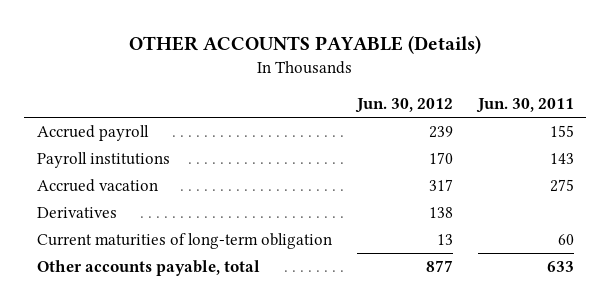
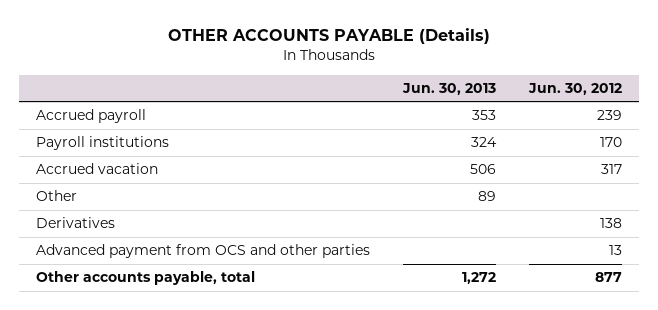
- | Jun. 30, 2012 | Jun. 30, 2011
+ | Jun. 30, 2013 | Jun. 30, 2012
+ Other | 89 |
- Current maturities of long-term obligation | 13 | 60
+ Advanced payment from OCS and other parties | | 13

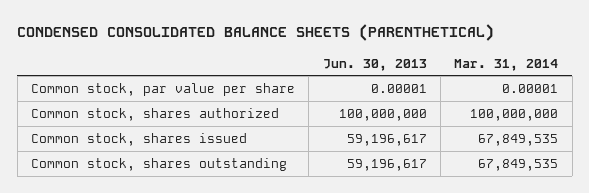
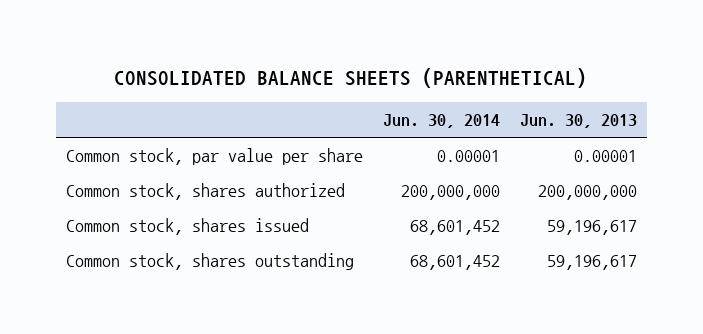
- CONDENSED CONSOLIDATED BALANCE SHEETS (PARENTHETICAL)
+ CONSOLIDATED BALANCE SHEETS (PARENTHETICAL)
- | Jun. 30, 2013 | Mar. 31, 2014
+ | Jun. 30, 2014 | Jun. 30, 2013
- Common stock, shares authorized | 100,000,000 | 100,000,000
+ Common stock, shares authorized | 200,000,000 | 200,000,000

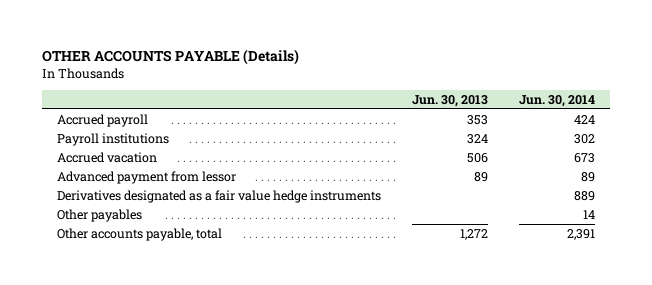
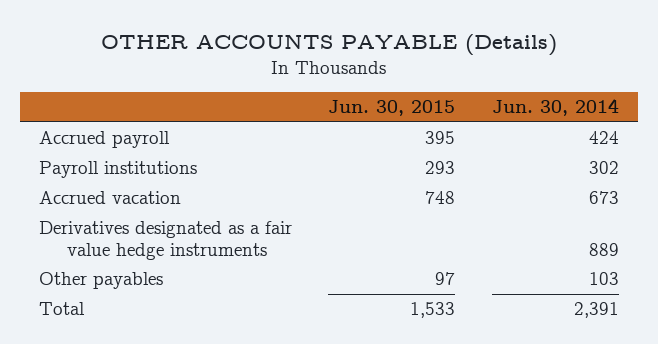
- | Jun. 30, 2013 | Jun. 30, 2014
+ | Jun. 30, 2015 | Jun. 30, 2014
- Advanced payment from lessor | 89 | 89
- Other payables | | 14
- Other accounts payable, total | 1,272 | 2,391
+ Other payables | 97 | 103
+ Total | 1,533 | 2,391

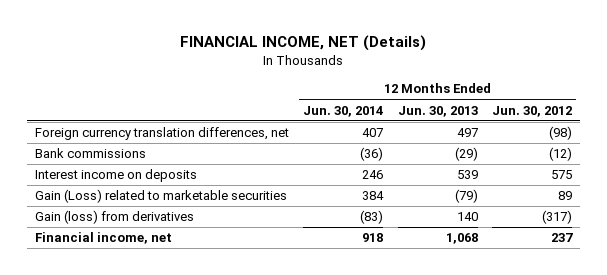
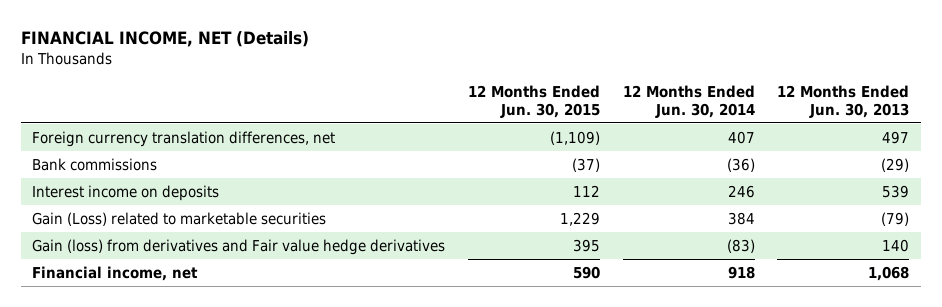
- | 12 Months Ended Jun. 30, 2014 | 12 Months Ended Jun. 30, 2013 | 12 Months Ended Jun. 30, 2012
+ | 12 Months Ended Jun. 30, 2015 | 12 Months Ended Jun. 30, 2014 | 12 Months Ended Jun. 30, 2013
- Gain (loss) from derivatives | (83) | 140 | (317)
+ Gain (loss) from derivatives and Fair value hedge derivatives | 395 | (83) | 140

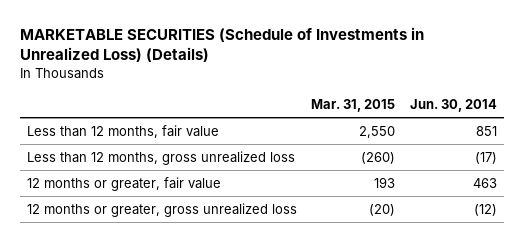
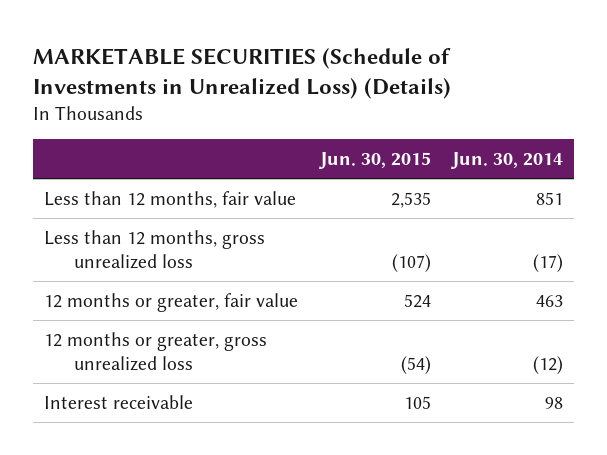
- | Mar. 31, 2015 | Jun. 30, 2014
+ | Jun. 30, 2015 | Jun. 30, 2014
+ Interest receivable | 105 | 98

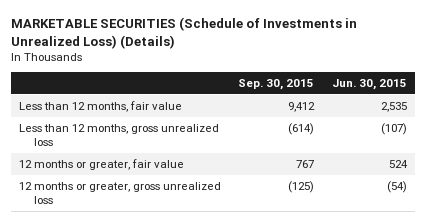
- | Jun. 30, 2015 | Jun. 30, 2014
+ | Sep. 30, 2015 | Jun. 30, 2015
- Interest receivable | 105 | 98

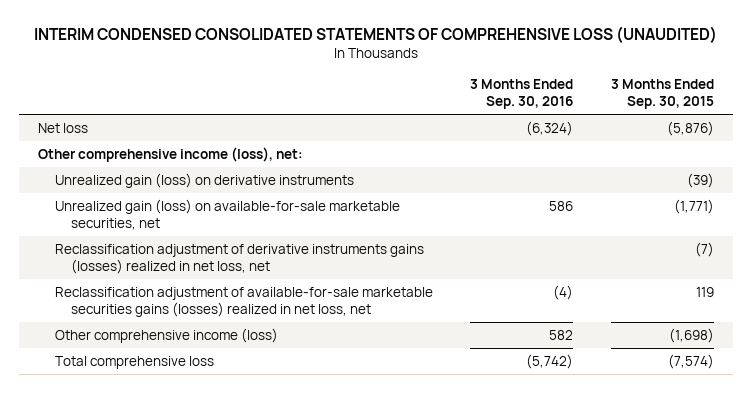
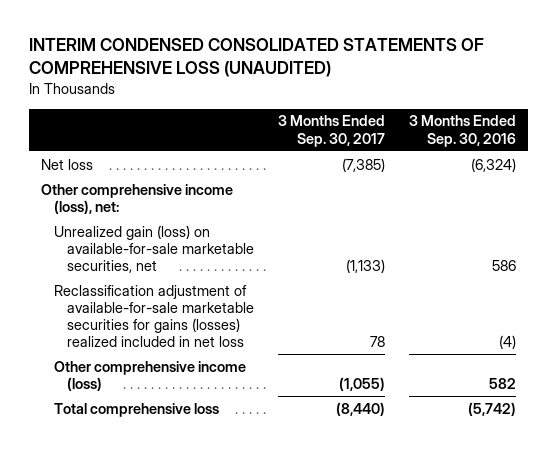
- | 3 Months Ended Sep. 30, 2016 | 3 Months Ended Sep. 30, 2015
+ | 3 Months Ended Sep. 30, 2017 | 3 Months Ended Sep. 30, 2016
- Unrealized gain (loss) on derivative instruments | | (39)
- Reclassification adjustment of derivative instruments gains (losses) realized in net loss, net | | (7)
- Reclassification adjustment of available-for-sale marketable securities gains (losses) realized in net loss, net | (4) | 119
+ Reclassification adjustment of available-for-sale marketable securities for gains (losses) realized included in net loss | 78 | (4)

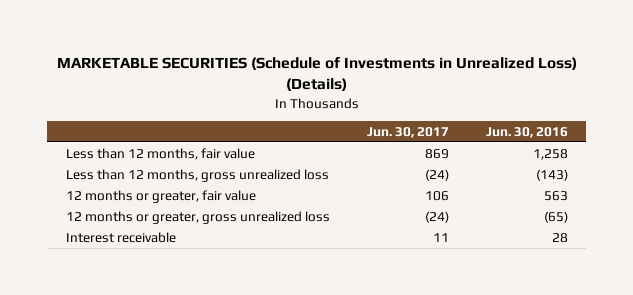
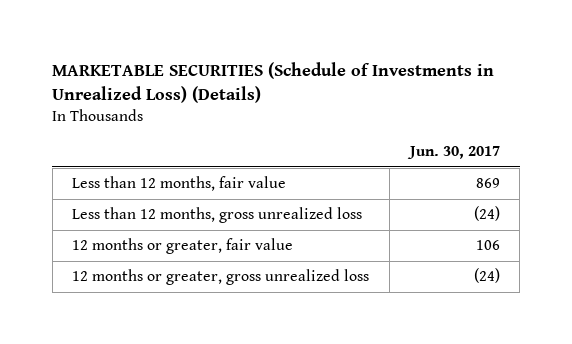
- | Jun. 30, 2017 | Jun. 30, 2016
+ | Jun. 30, 2017
- Interest receivable | 11 | 28

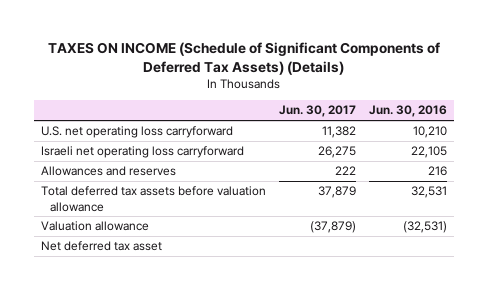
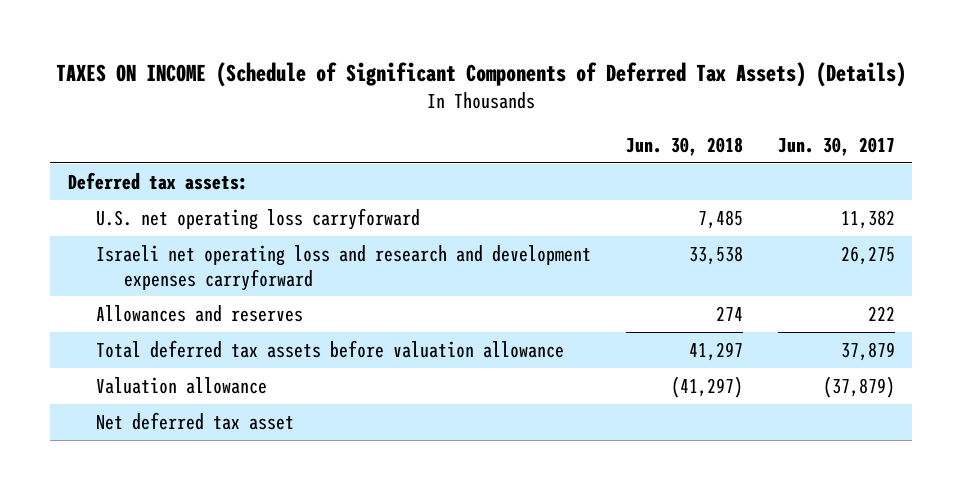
- | Jun. 30, 2017 | Jun. 30, 2016
+ | Jun. 30, 2018 | Jun. 30, 2017
+ Deferred tax assets:
- Israeli net operating loss carryforward | 26,275 | 22,105
+ Israeli net operating loss and research and development expenses carryforward | 33,538 | 26,275

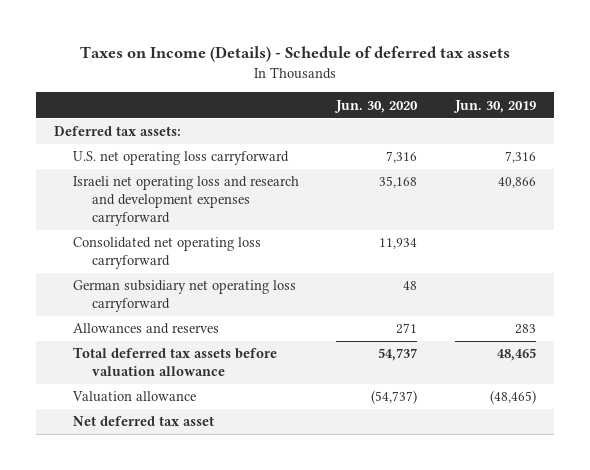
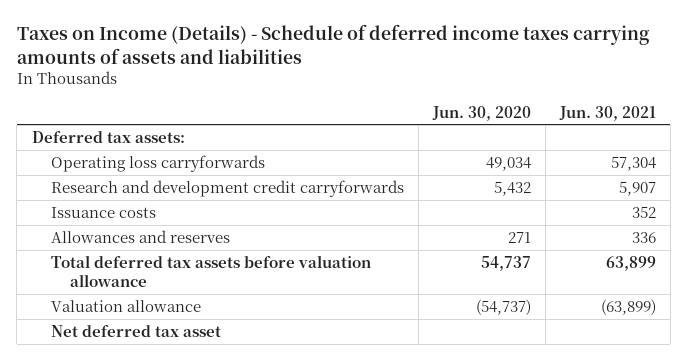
- Taxes on Income (Details) - Schedule of deferred tax assets
+ Taxes on Income (Details) - Schedule of deferred income taxes carrying amounts of assets and liabilities
- | Jun. 30, 2020 | Jun. 30, 2019
+ | Jun. 30, 2020 | Jun. 30, 2021
- U.S. net operating loss carryforward | 7,316 | 7,316
- Israeli net operating loss and research and development expenses carryforward | 35,168 | 40,866
- Consolidated net operating loss carryforward | 11,934 |
- German subsidiary net operating loss carryforward | 48 |
+ Operating loss carryforwards | 49,034 | 57,304
+ Research and development credit carryforwards | 5,432 | 5,907
+ Issuance costs | | 352

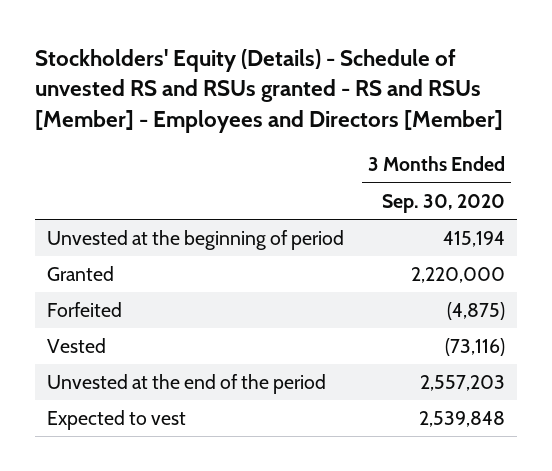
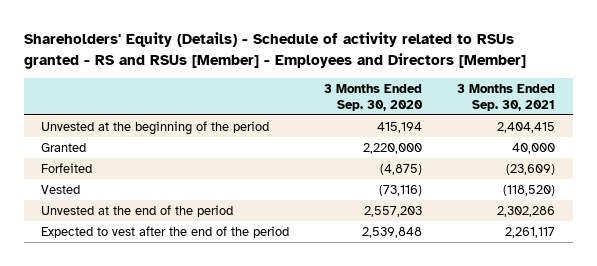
- Stockholders' Equity (Details) - Schedule of unvested RS and RSUs granted - RS and RSUs [Member] - Employees and Directors [Member]
+ Shareholders' Equity (Details) - Schedule of activity related to RSUs granted - RS and RSUs [Member] - Employees and Directors [Member]
- | 3 Months Ended Sep. 30, 2020
+ | 3 Months Ended Sep. 30, 2020 | 3 Months Ended Sep. 30, 2021
- Unvested at the beginning of period | 415,194
+ Unvested at the beginning of the period | 415,194 | 2,404,415
- Expected to vest | 2,539,848
+ Expected to vest after the end of the period | 2,539,848 | 2,261,117

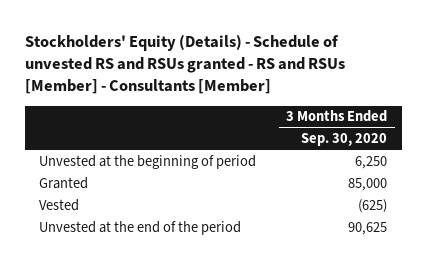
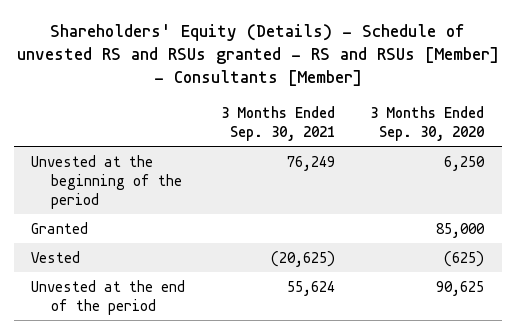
- Stockholders' Equity (Details) - Schedule of unvested RS and RSUs granted - RS and RSUs [Member] - Consultants [Member]
+ Shareholders' Equity (Details) - Schedule of unvested RS and RSUs granted - RS and RSUs [Member] - Consultants [Member]
- | 3 Months Ended Sep. 30, 2020
+ | 3 Months Ended Sep. 30, 2021 | 3 Months Ended Sep. 30, 2020
- Unvested at the beginning of period | 6,250
+ Unvested at the beginning of the period | 76,249 | 6,250

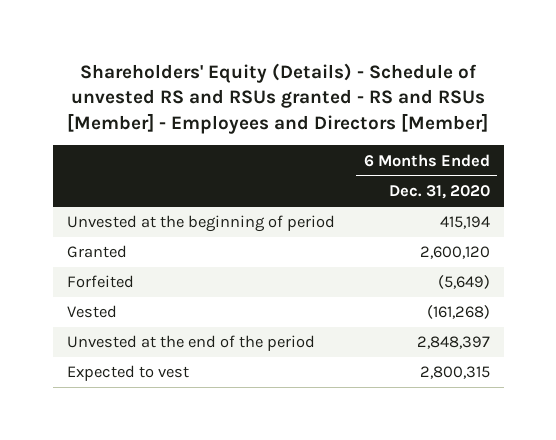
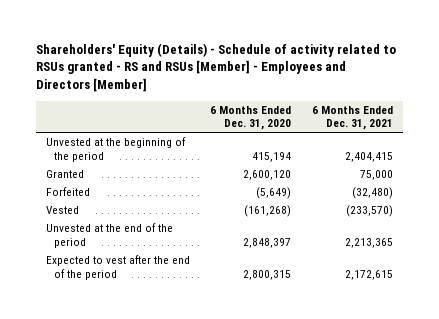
- Shareholders' Equity (Details) - Schedule of unvested RS and RSUs granted - RS and RSUs [Member] - Employees and Directors [Member]
+ Shareholders' Equity (Details) - Schedule of activity related to RSUs granted - RS and RSUs [Member] - Employees and Directors [Member]
- | 6 Months Ended Dec. 31, 2020
+ | 6 Months Ended Dec. 31, 2020 | 6 Months Ended Dec. 31, 2021
- Unvested at the beginning of period | 415,194
+ Unvested at the beginning of the period | 415,194 | 2,404,415
- Expected to vest | 2,800,315
+ Expected to vest after the end of the period | 2,800,315 | 2,172,615

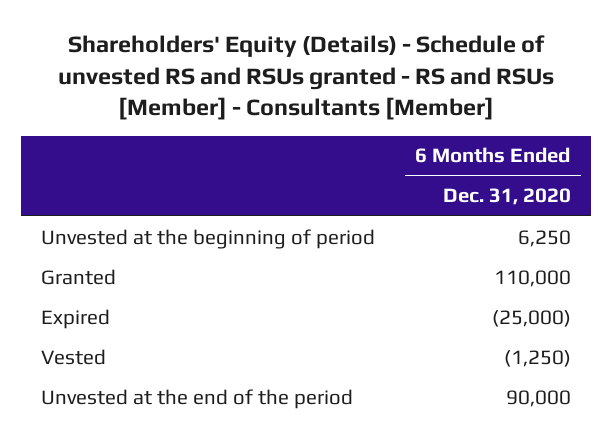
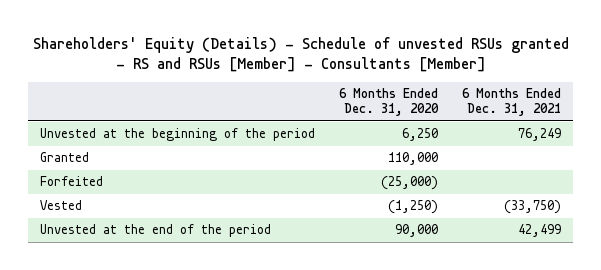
- Shareholders' Equity (Details) - Schedule of unvested RS and RSUs granted - RS and RSUs [Member] - Consultants [Member]
+ Shareholders' Equity (Details) - Schedule of unvested RSUs granted - RS and RSUs [Member] - Consultants [Member]
- | 6 Months Ended Dec. 31, 2020
+ | 6 Months Ended Dec. 31, 2020 | 6 Months Ended Dec. 31, 2021
- Unvested at the beginning of period | 6,250
+ Unvested at the beginning of the period | 6,250 | 76,249
- Expired | (25,000)
+ Forfeited | (25,000) |

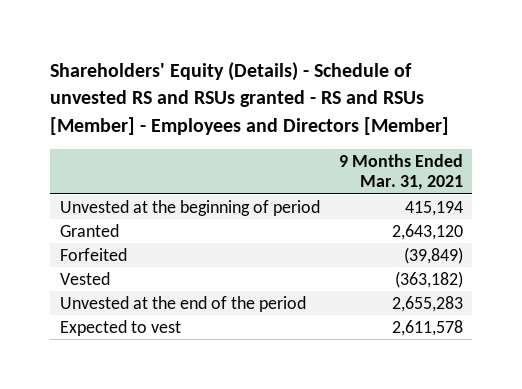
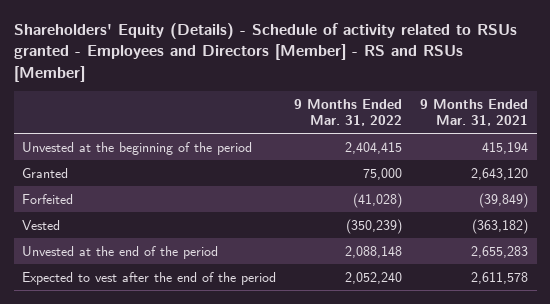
- Shareholders' Equity (Details) - Schedule of unvested RS and RSUs granted - RS and RSUs [Member] - Employees and Directors [Member]
+ Shareholders' Equity (Details) - Schedule of activity related to RSUs granted - Employees and Directors [Member] - RS and RSUs [Member]
- | 9 Months Ended Mar. 31, 2021
+ | 9 Months Ended Mar. 31, 2022 | 9 Months Ended Mar. 31, 2021
- Unvested at the beginning of period | 415,194
+ Unvested at the beginning of the period | 2,404,415 | 415,194
- Expected to vest | 2,611,578
+ Expected to vest after the end of the period | 2,052,240 | 2,611,578

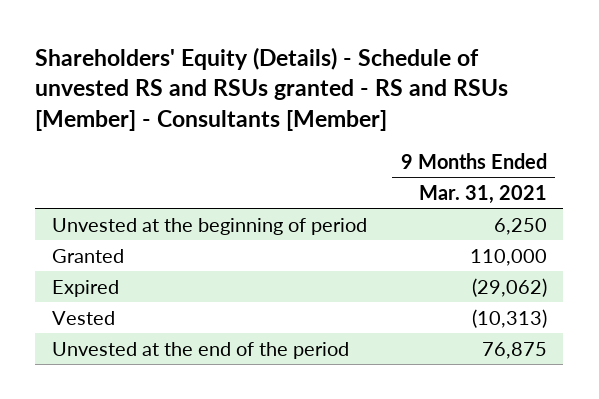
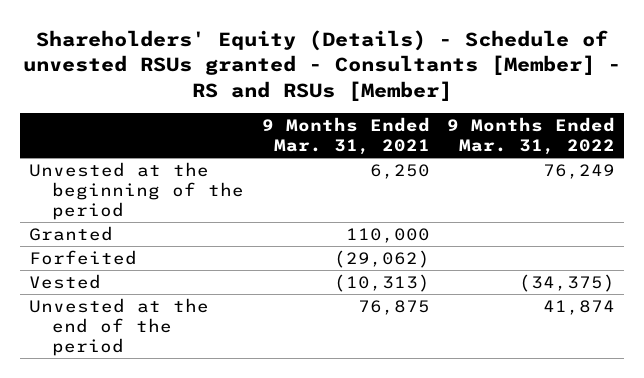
- Shareholders' Equity (Details) - Schedule of unvested RS and RSUs granted - RS and RSUs [Member] - Consultants [Member]
+ Shareholders' Equity (Details) - Schedule of unvested RSUs granted - Consultants [Member] - RS and RSUs [Member]
- | 9 Months Ended Mar. 31, 2021
+ | 9 Months Ended Mar. 31, 2021 | 9 Months Ended Mar. 31, 2022
- Unvested at the beginning of period | 6,250
+ Unvested at the beginning of the period | 6,250 | 76,249
- Expired | (29,062)
+ Forfeited | (29,062) |

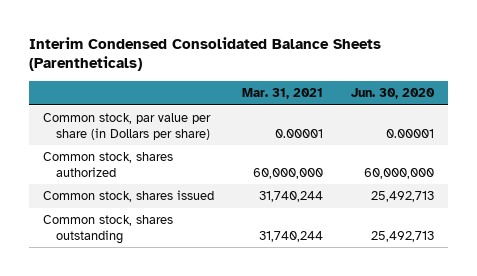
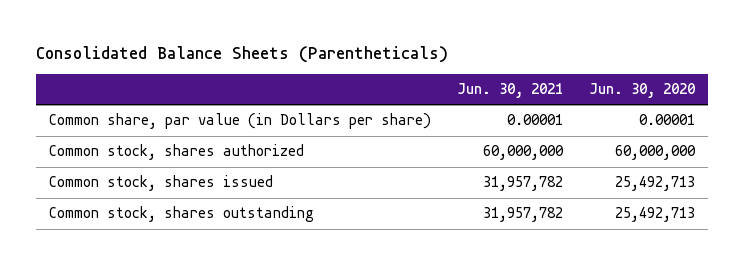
- Interim Condensed Consolidated Balance Sheets (Parentheticals)
+ Consolidated Balance Sheets (Parentheticals)
- | Mar. 31, 2021 | Jun. 30, 2020
+ | Jun. 30, 2021 | Jun. 30, 2020
- Common stock, par value per share (in Dollars per share) | 0.00001 | 0.00001
+ Common share, par value (in Dollars per share) | 0.00001 | 0.00001

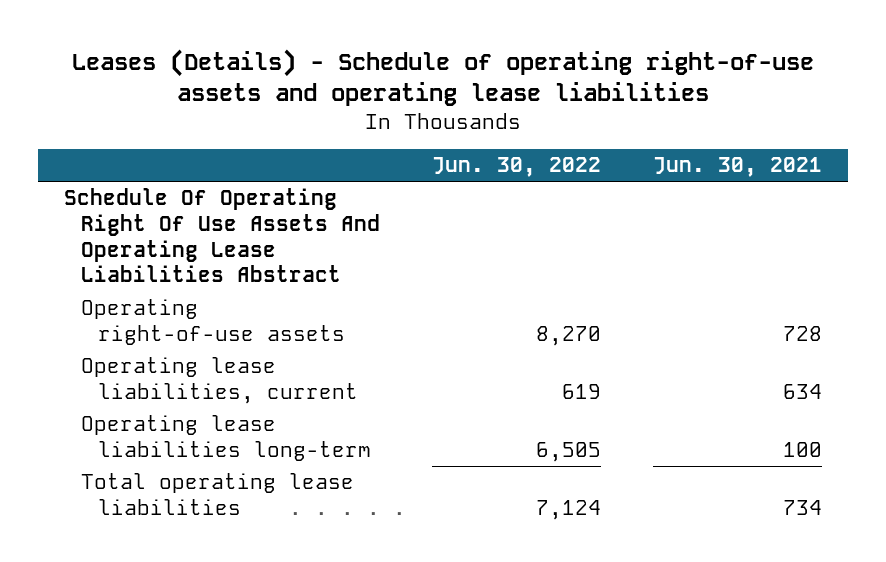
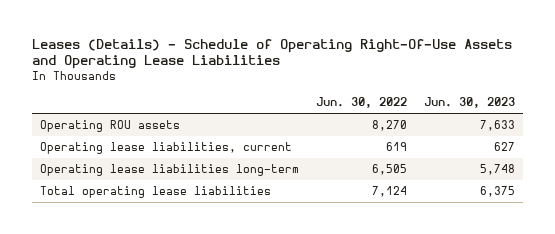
- Leases (Details) - Schedule of operating right-of-use assets and operating lease liabilities
+ Leases (Details) - Schedule of Operating Right-Of-Use Assets and Operating Lease Liabilities
- | Jun. 30, 2022 | Jun. 30, 2021
+ | Jun. 30, 2022 | Jun. 30, 2023
- Schedule Of Operating Right Of Use Assets And Operating Lease Liabilities Abstract
- Operating right-of-use assets | 8,270 | 728
+ Operating ROU assets | 8,270 | 7,633

